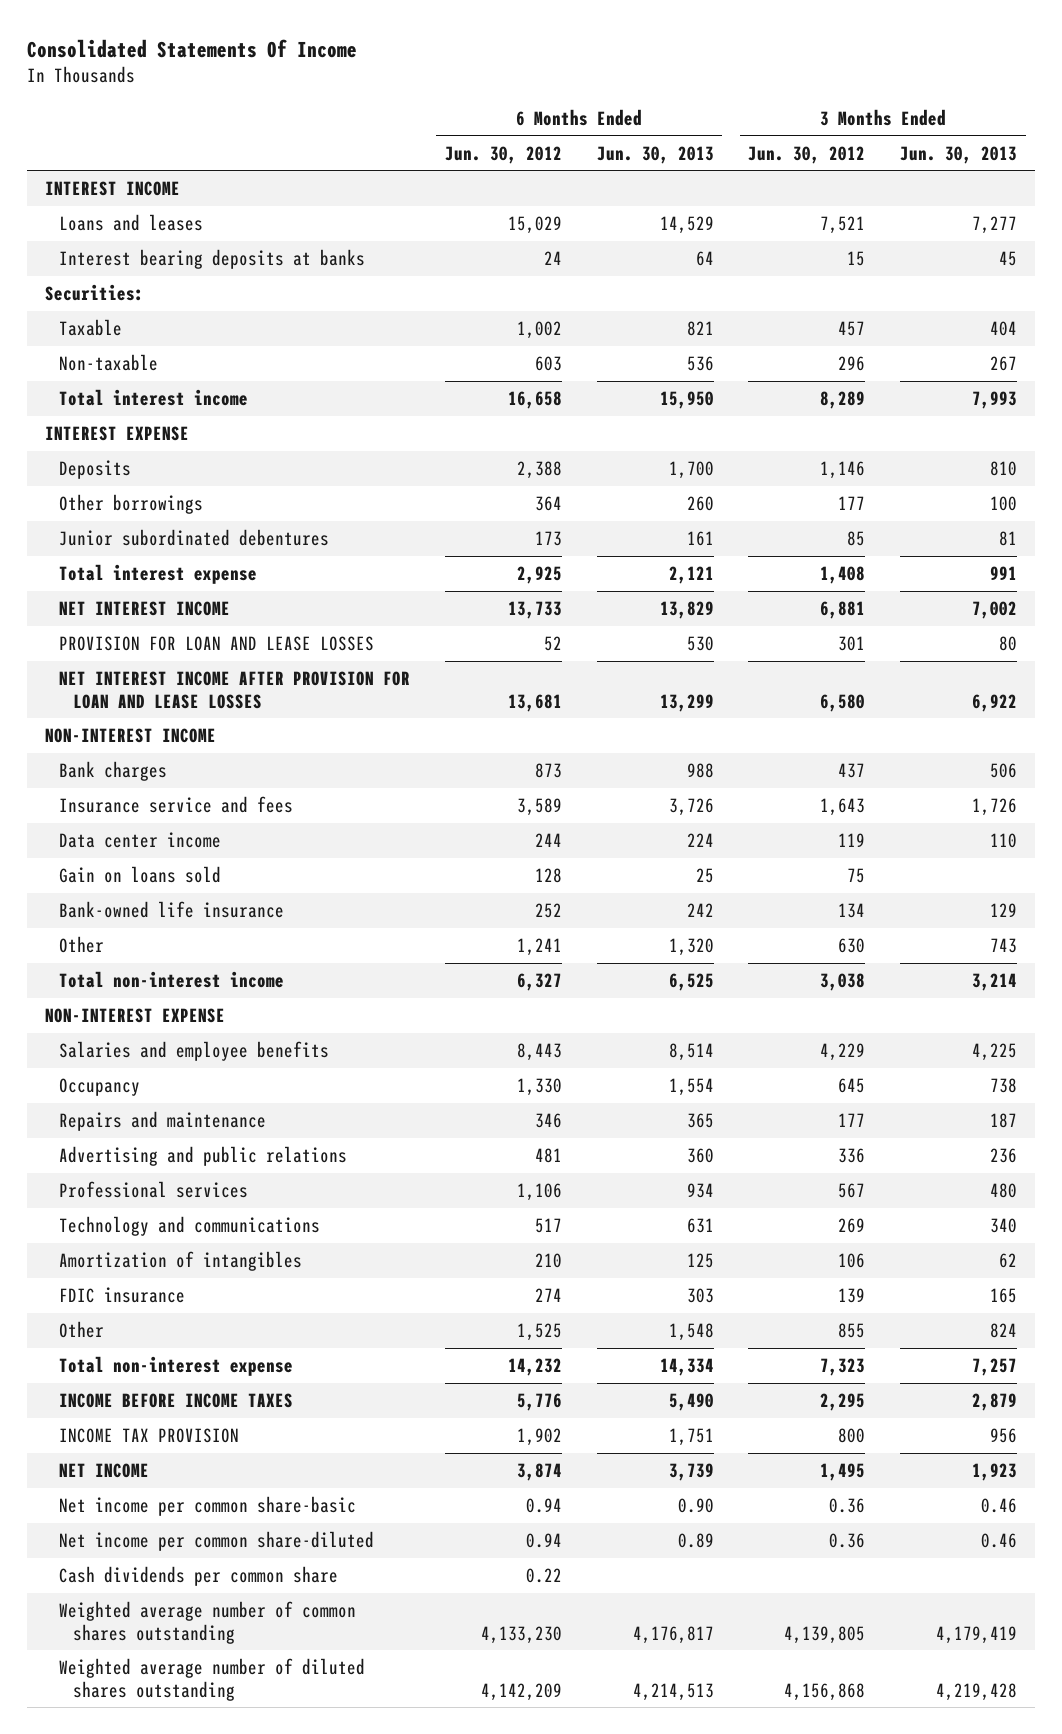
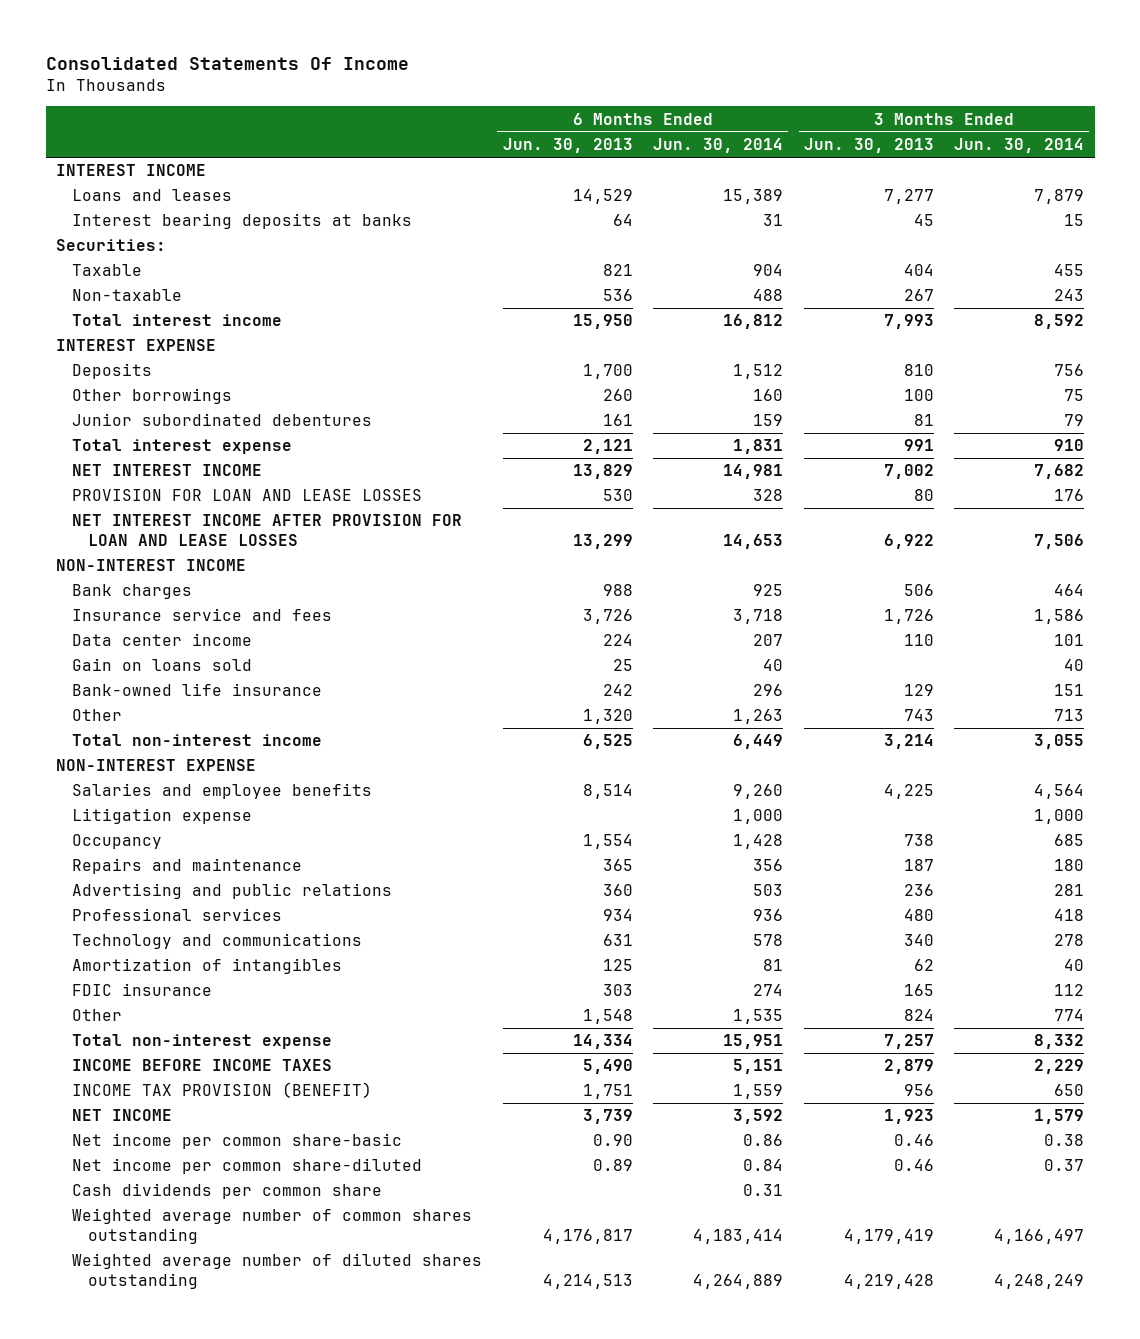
- | 6 Months Ended Jun. 30, 2012 | 6 Months Ended Jun. 30, 2013 | 3 Months Ended Jun. 30, 2012 | 3 Months Ended Jun. 30, 2013
+ | 6 Months Ended Jun. 30, 2013 | 6 Months Ended Jun. 30, 2014 | 3 Months Ended Jun. 30, 2013 | 3 Months Ended Jun. 30, 2014
+ Litigation expense | | 1,000 | | 1,000
- INCOME TAX PROVISION | 1,902 | 1,751 | 800 | 956
+ INCOME TAX PROVISION (BENEFIT) | 1,751 | 1,559 | 956 | 650

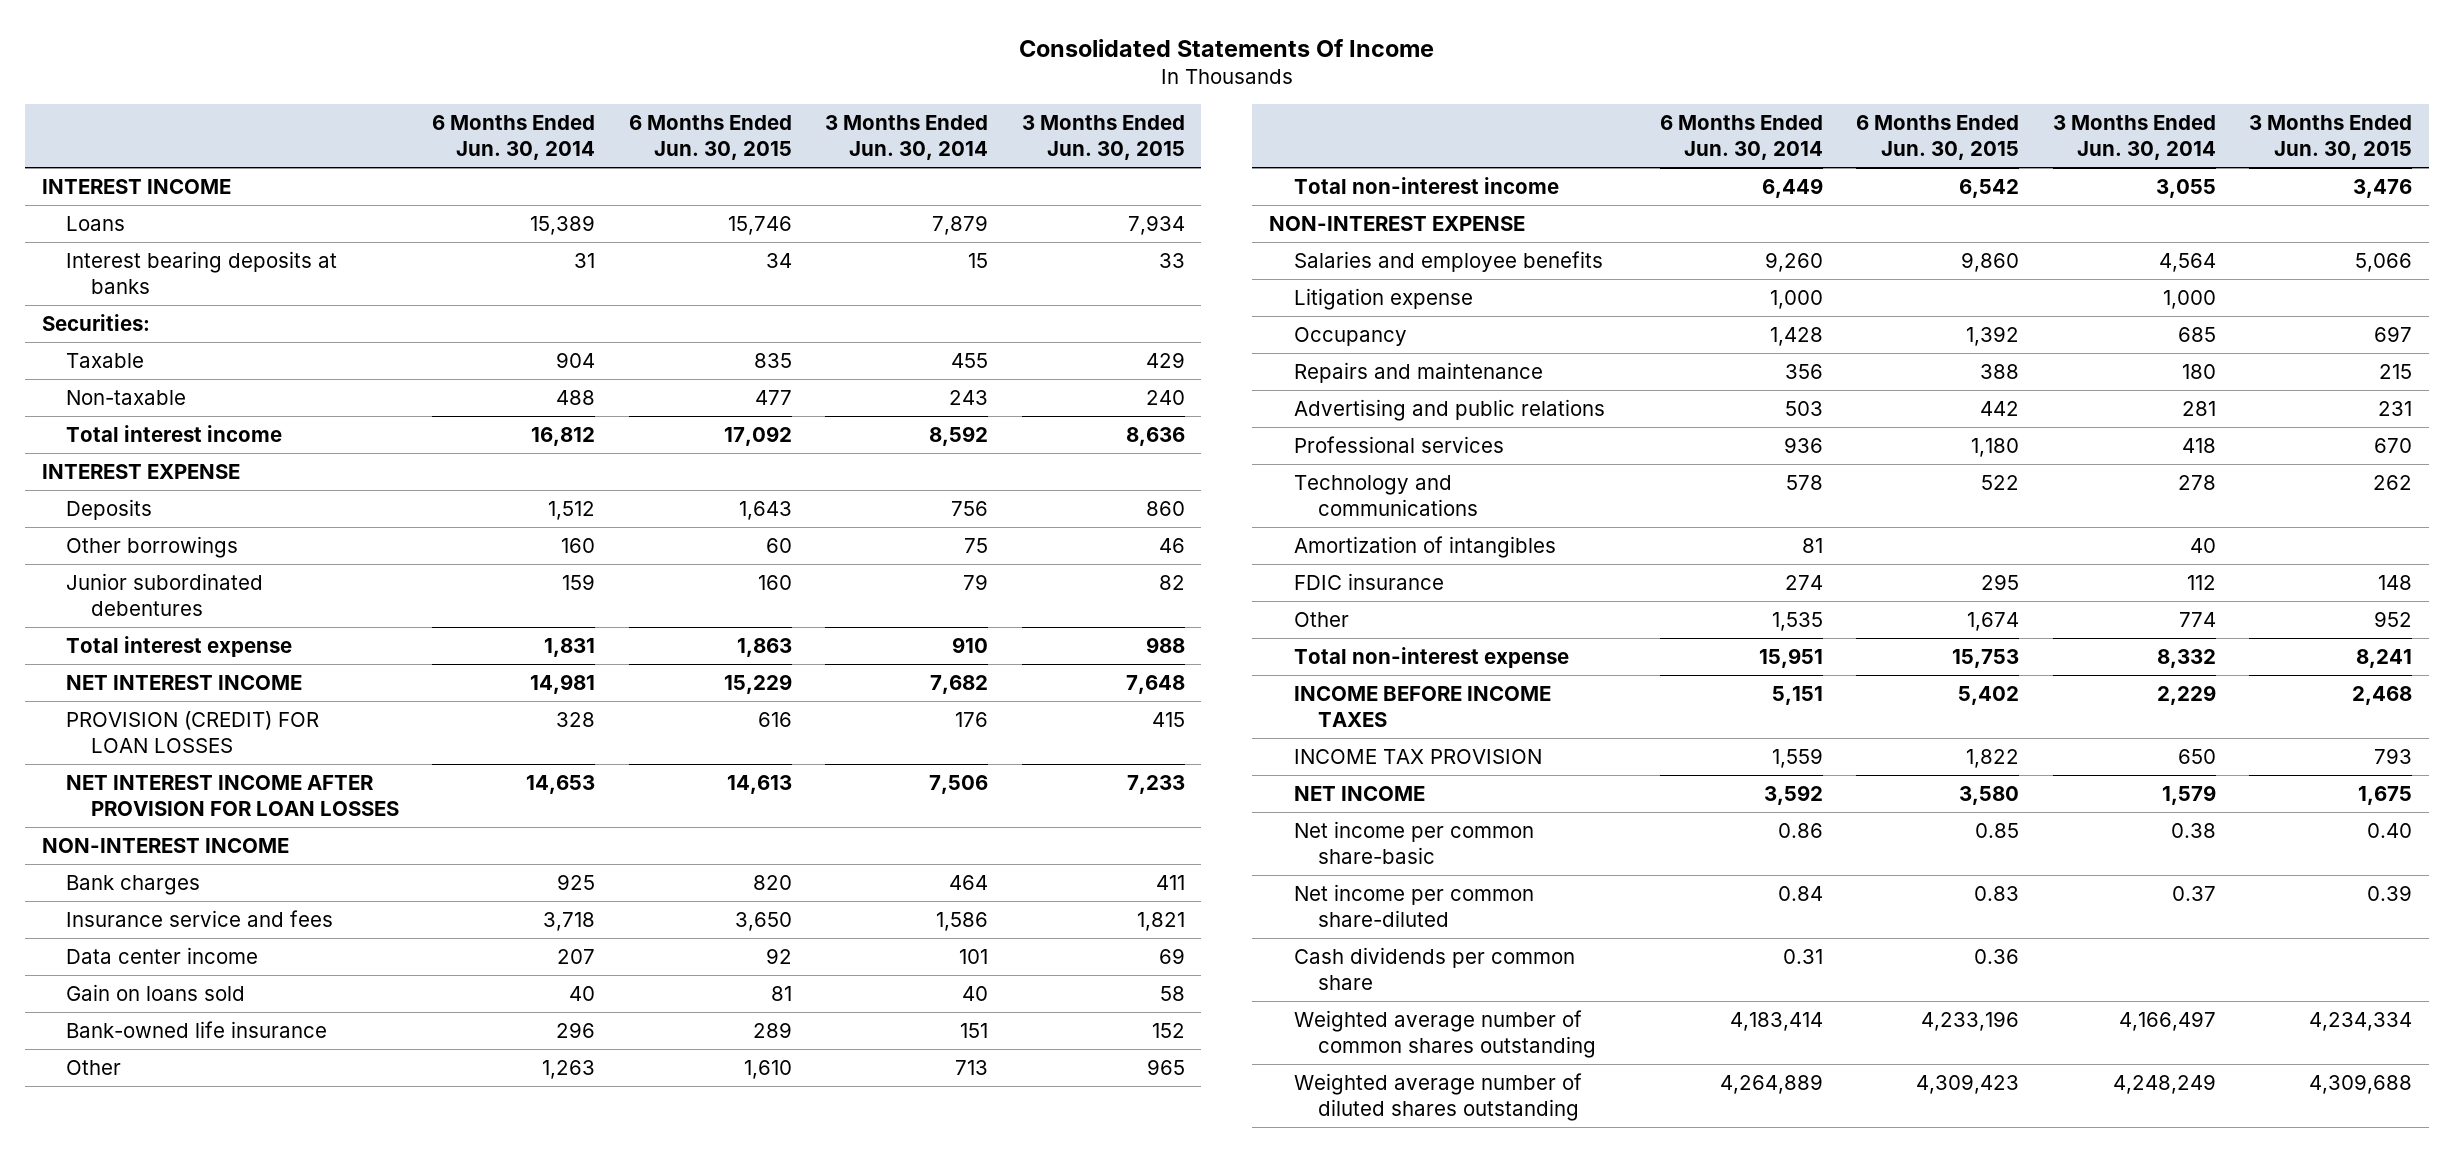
- | 6 Months Ended Jun. 30, 2013 | 6 Months Ended Jun. 30, 2014 | 3 Months Ended Jun. 30, 2013 | 3 Months Ended Jun. 30, 2014
+ | 6 Months Ended Jun. 30, 2014 | 6 Months Ended Jun. 30, 2015 | 3 Months Ended Jun. 30, 2014 | 3 Months Ended Jun. 30, 2015
- Loans and leases | 14,529 | 15,389 | 7,277 | 7,879
+ Loans | 15,389 | 15,746 | 7,879 | 7,934
- PROVISION FOR LOAN AND LEASE LOSSES | 530 | 328 | 80 | 176
- NET INTEREST INCOME AFTER PROVISION FOR LOAN AND LEASE LOSSES | 13,299 | 14,653 | 6,922 | 7,506
+ PROVISION (CREDIT) FOR LOAN LOSSES | 328 | 616 | 176 | 415
+ NET INTEREST INCOME AFTER PROVISION FOR LOAN LOSSES | 14,653 | 14,613 | 7,506 | 7,233
- INCOME TAX PROVISION (BENEFIT) | 1,751 | 1,559 | 956 | 650
+ INCOME TAX PROVISION | 1,559 | 1,822 | 650 | 793

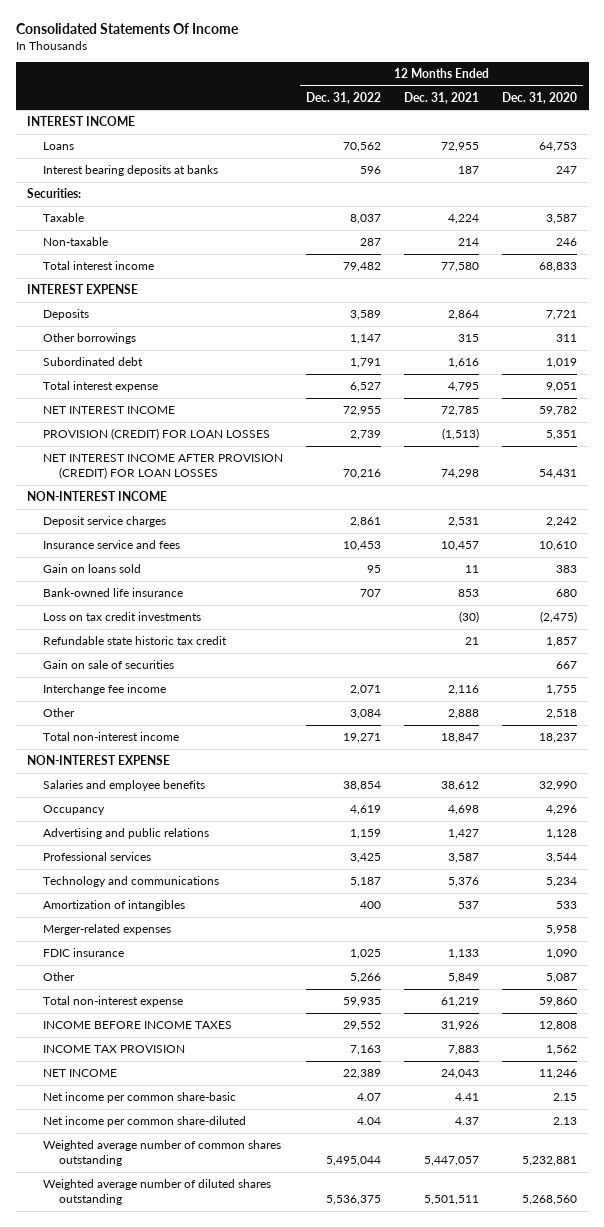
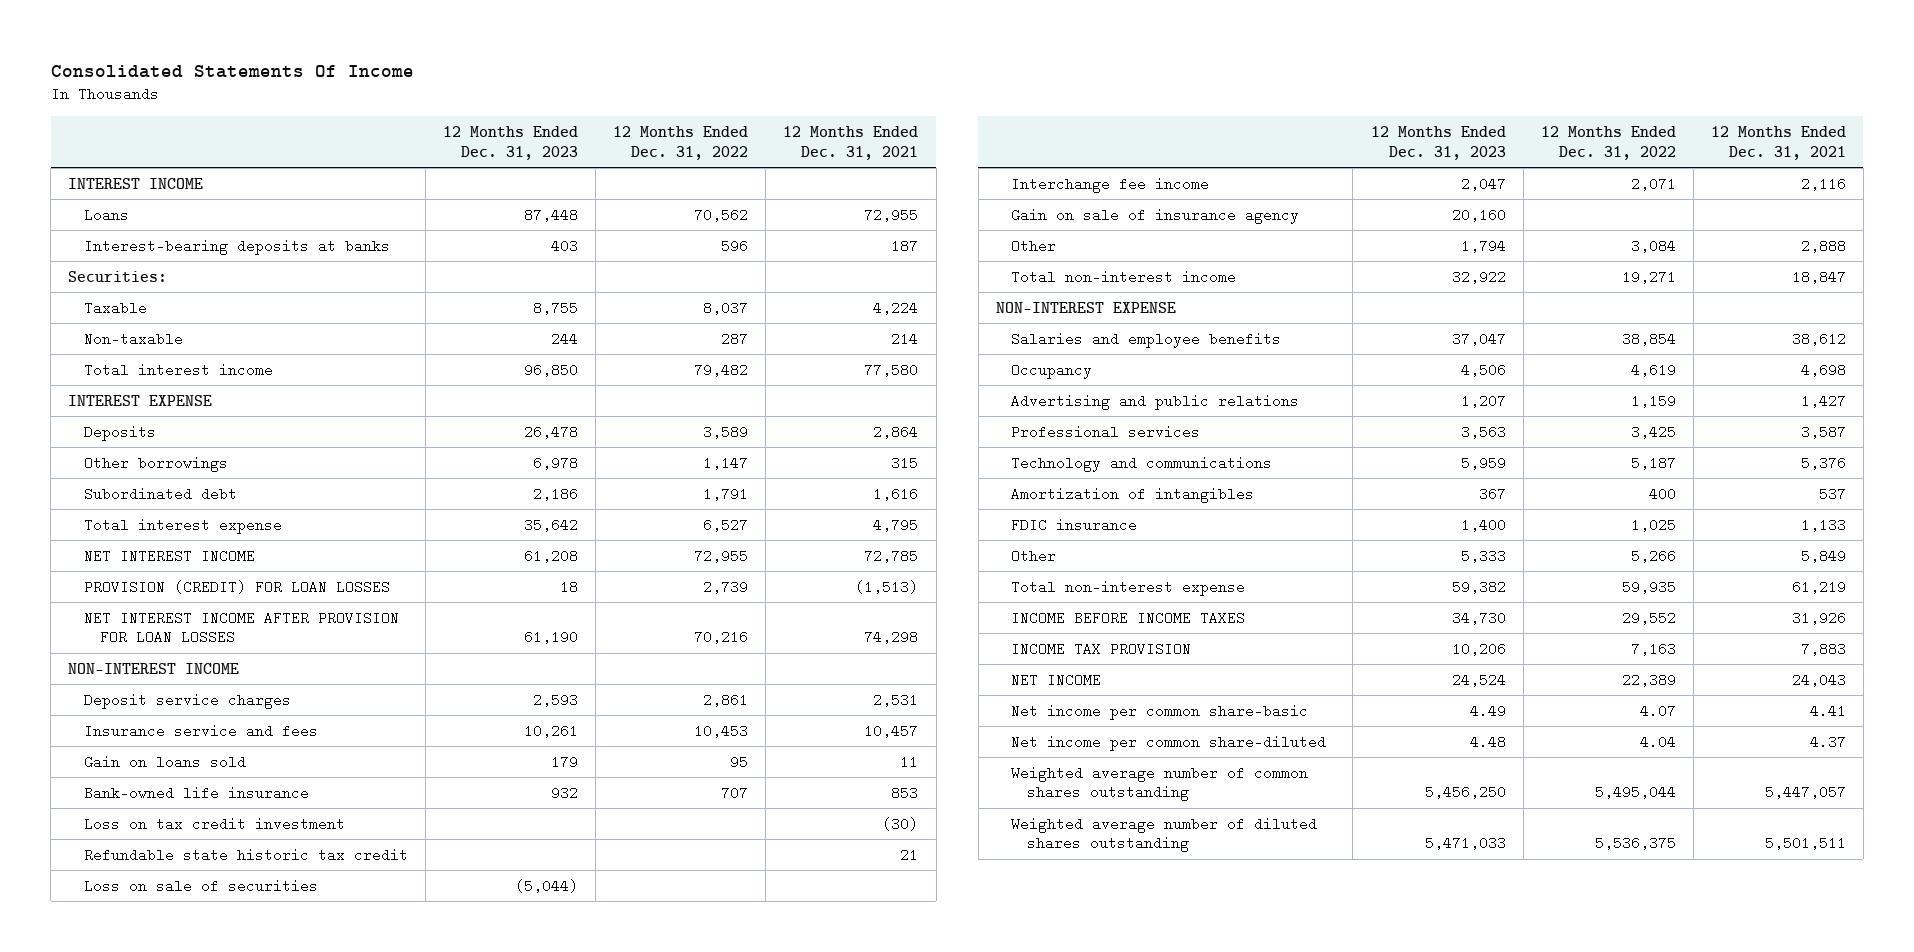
- | 12 Months Ended Dec. 31, 2022 | 12 Months Ended Dec. 31, 2021 | 12 Months Ended Dec. 31, 2020
+ | 12 Months Ended Dec. 31, 2023 | 12 Months Ended Dec. 31, 2022 | 12 Months Ended Dec. 31, 2021
- Interest bearing deposits at banks | 596 | 187 | 247
+ Interest-bearing deposits at banks | 403 | 596 | 187
- NET INTEREST INCOME AFTER PROVISION (CREDIT) FOR LOAN LOSSES | 70,216 | 74,298 | 54,431
+ NET INTEREST INCOME AFTER PROVISION FOR LOAN LOSSES | 61,190 | 70,216 | 74,298
- Loss on tax credit investments | | (30) | (2,475)
+ Loss on tax credit investment | | | (30)
- Gain on sale of securities | | | 667
+ Loss on sale of securities | (5,044) | |
+ Gain on sale of insurance agency | 20,160 | |
- Merger-related expenses | | | 5,958

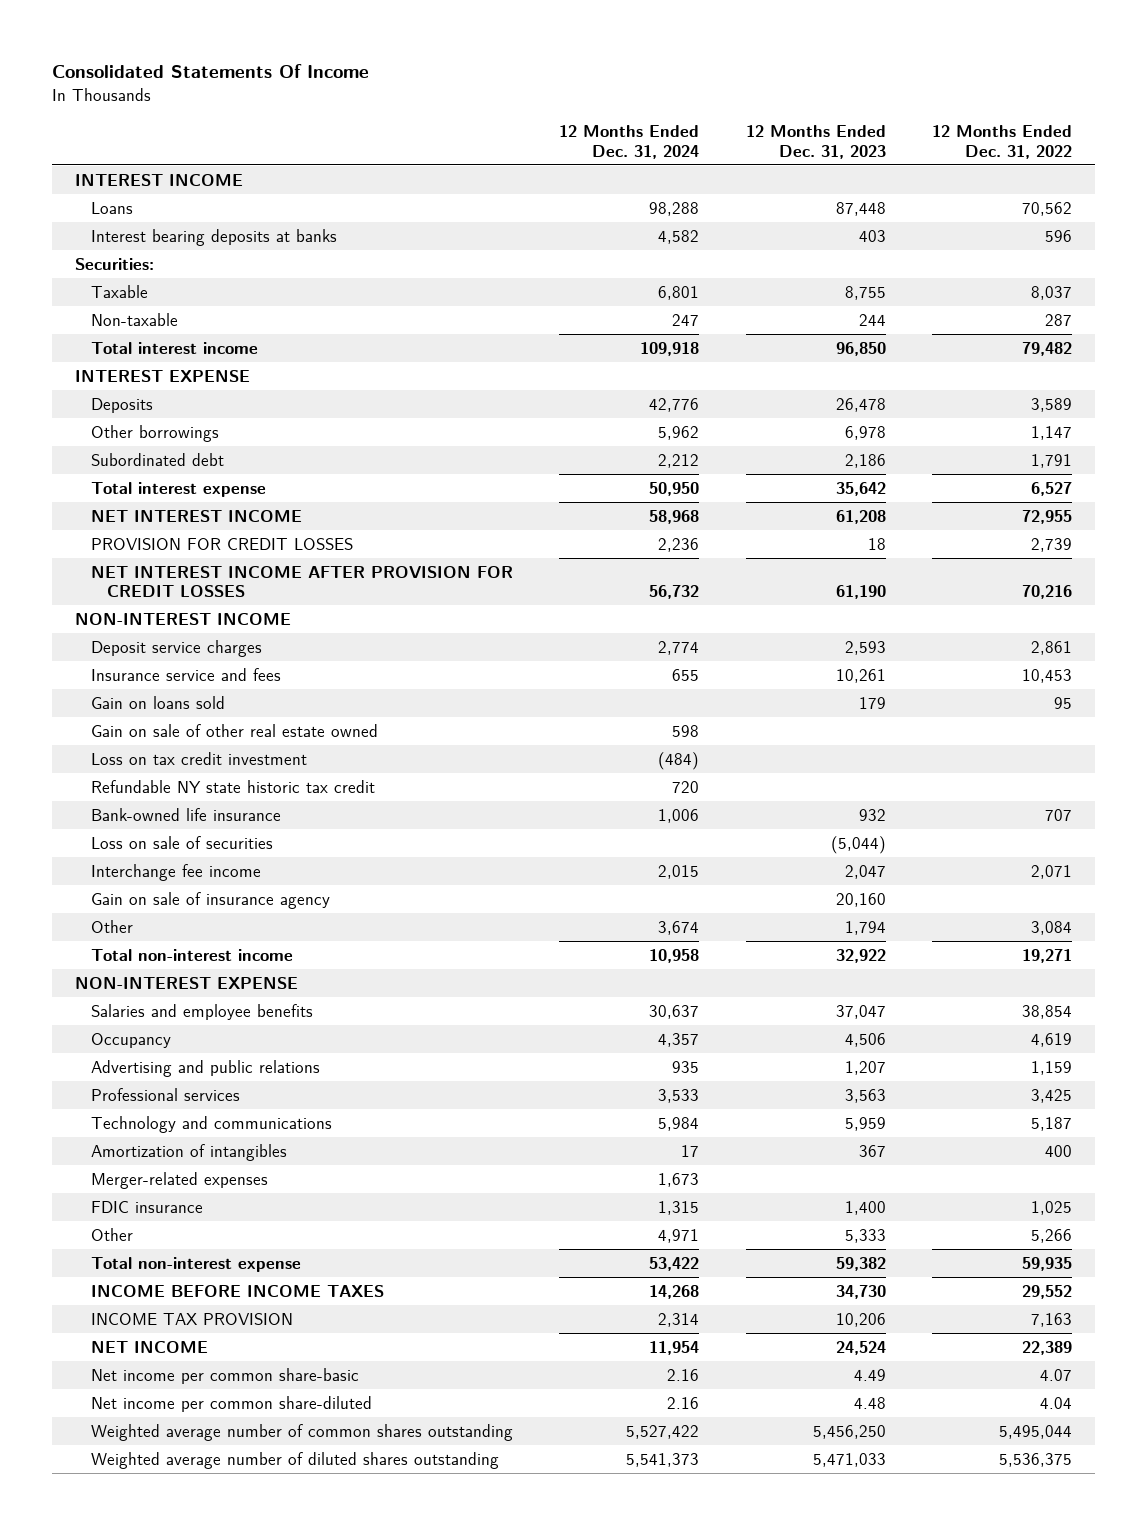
- | 12 Months Ended Dec. 31, 2023 | 12 Months Ended Dec. 31, 2022 | 12 Months Ended Dec. 31, 2021
+ | 12 Months Ended Dec. 31, 2024 | 12 Months Ended Dec. 31, 2023 | 12 Months Ended Dec. 31, 2022
- Interest-bearing deposits at banks | 403 | 596 | 187
+ Interest bearing deposits at banks | 4,582 | 403 | 596
- PROVISION (CREDIT) FOR LOAN LOSSES | 18 | 2,739 | (1,513)
- NET INTEREST INCOME AFTER PROVISION FOR LOAN LOSSES | 61,190 | 70,216 | 74,298
+ PROVISION FOR CREDIT LOSSES | 2,236 | 18 | 2,739
+ NET INTEREST INCOME AFTER PROVISION FOR CREDIT LOSSES | 56,732 | 61,190 | 70,216
+ Gain on sale of other real estate owned | 598 | |
- Refundable state historic tax credit | | | 21
+ Refundable NY state historic tax credit | 720 | |
moved down: Bank-owned life insurance | 1,006 | 932 | 707
+ Merger-related expenses | 1,673 | |

